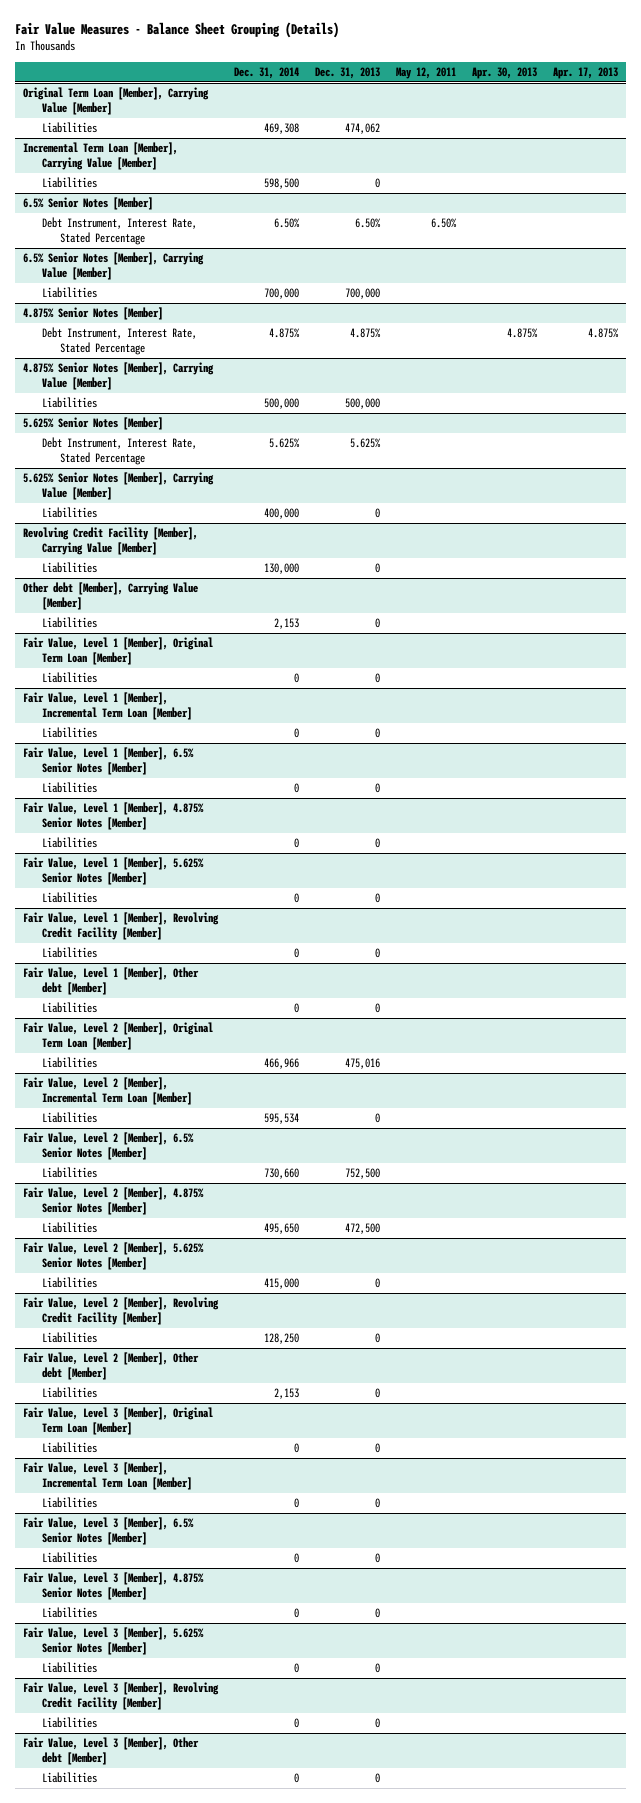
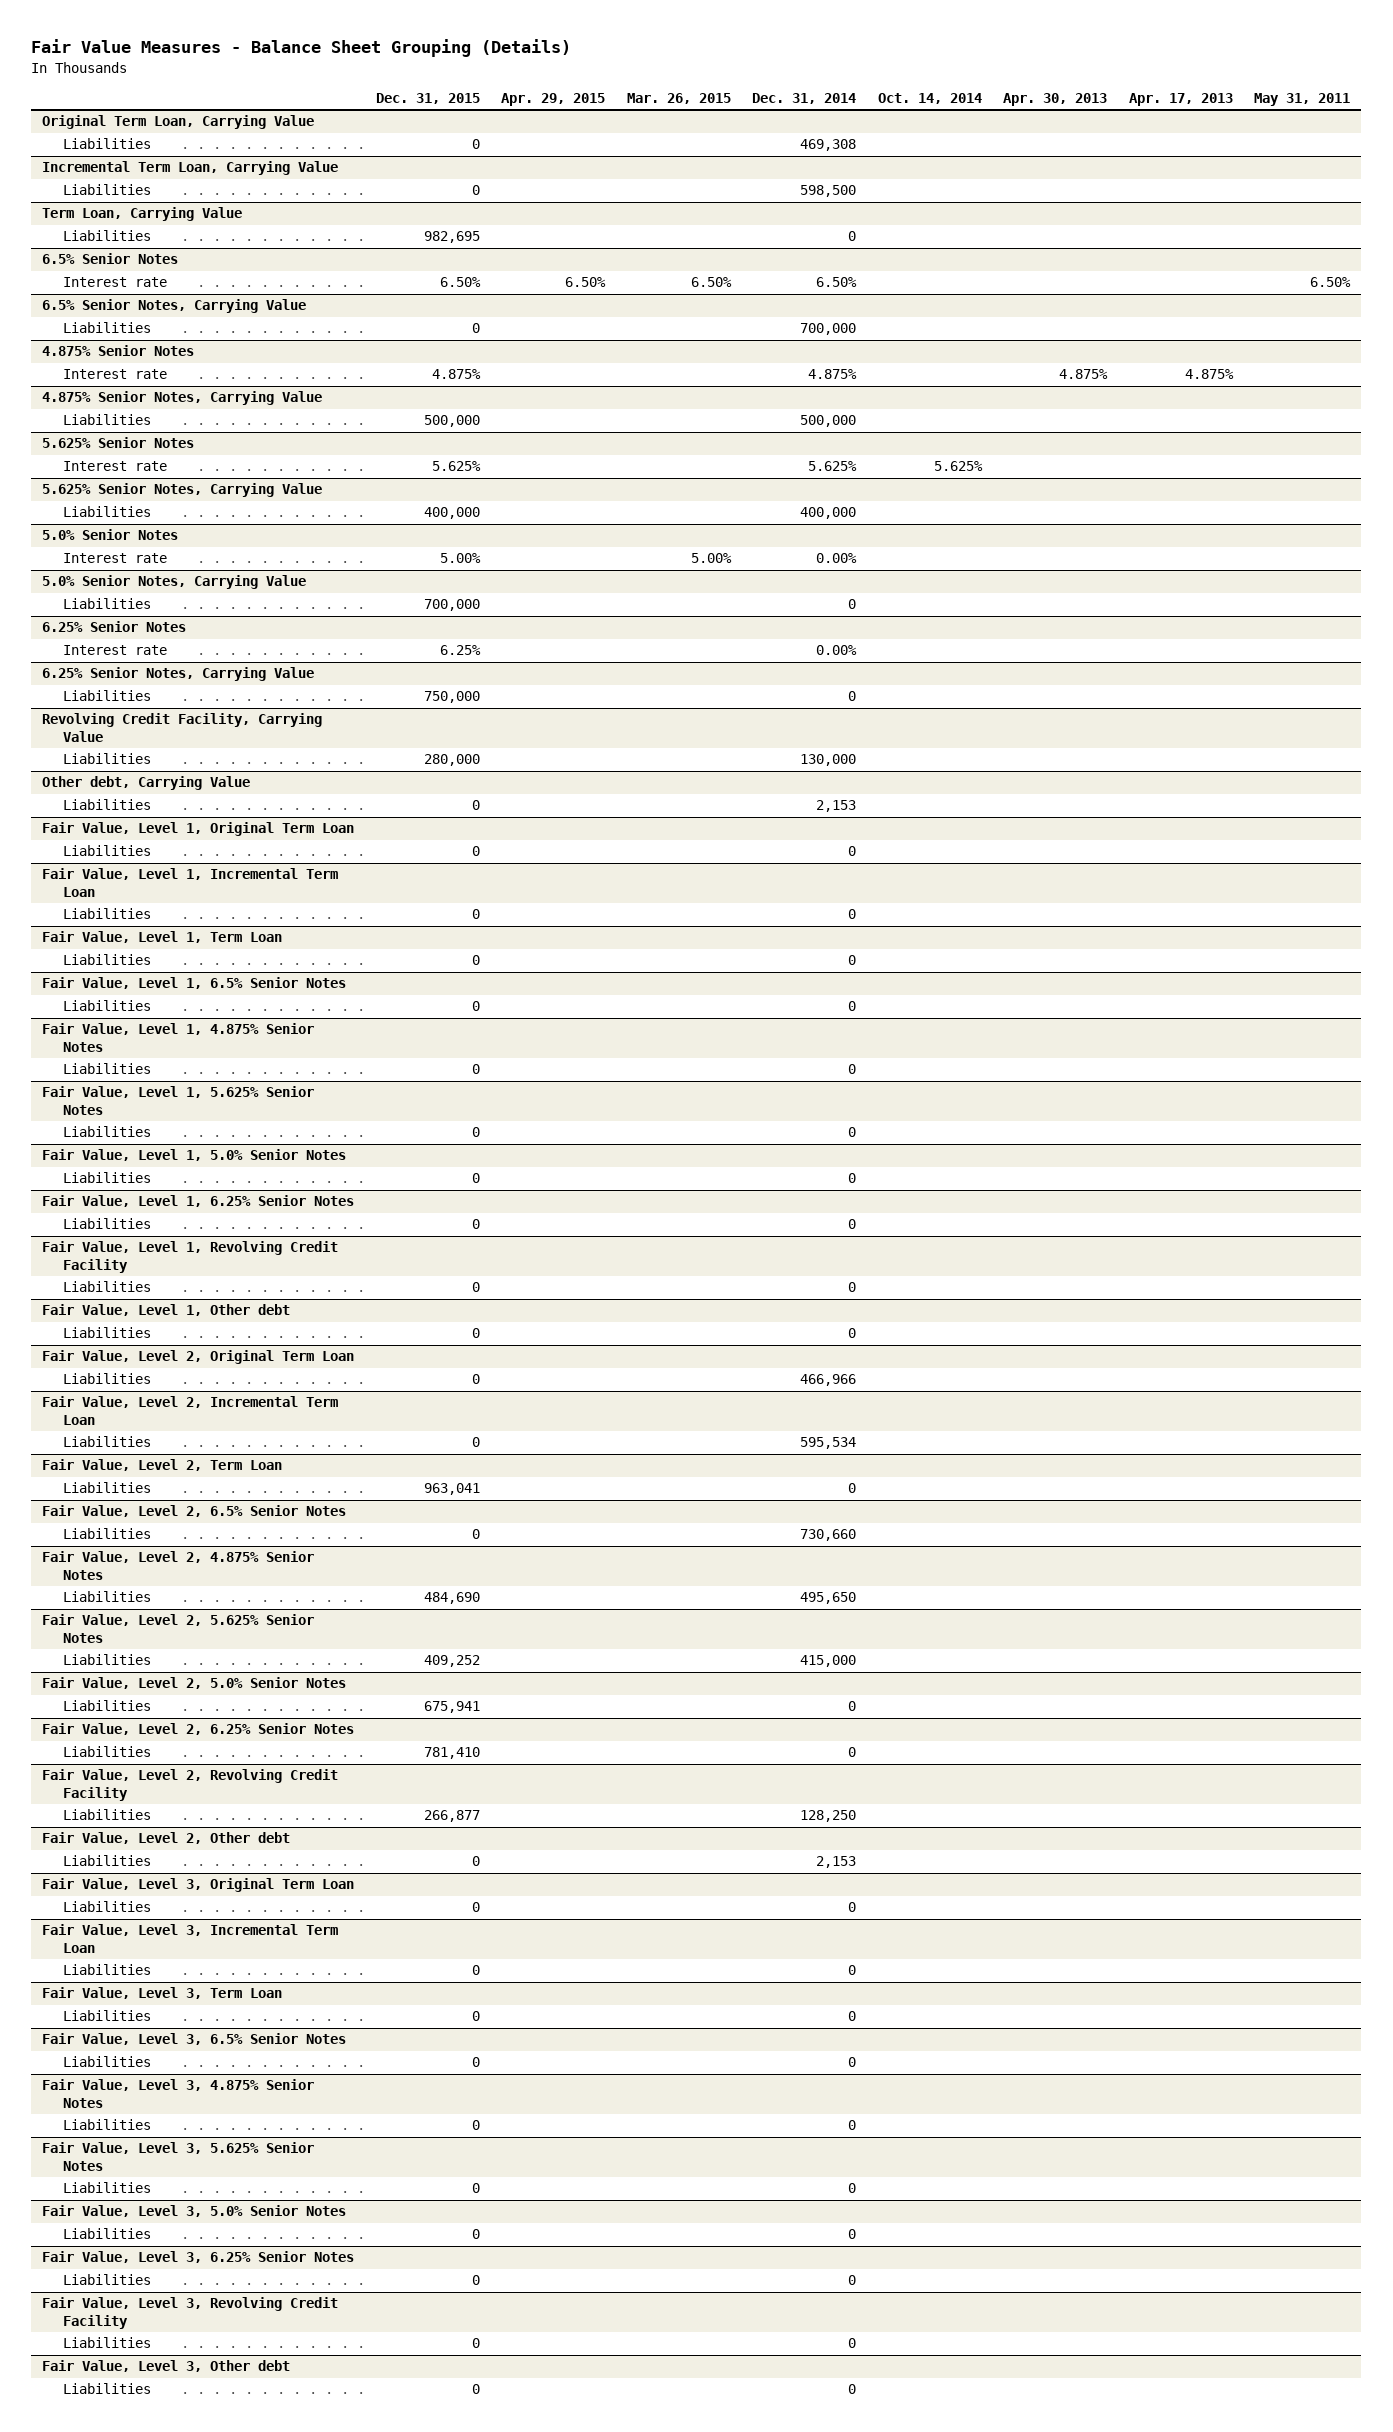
- | Dec. 31, 2014 | Dec. 31, 2013 | May 12, 2011 | Apr. 30, 2013 | Apr. 17, 2013
+ | Dec. 31, 2015 | Apr. 29, 2015 | Mar. 26, 2015 | Dec. 31, 2014 | Oct. 14, 2014 | Apr. 30, 2013 | Apr. 17, 2013 | May 31, 2011
- Original Term Loan [Member], Carrying Value [Member]
+ Original Term Loan, Carrying Value
- Incremental Term Loan [Member], Carrying Value [Member]
+ Incremental Term Loan, Carrying Value
- 6.5% Senior Notes [Member]
- Debt Instrument, Interest Rate, Stated Percentage | 6.50% | 6.50% | 6.50% | |
- 6.5% Senior Notes [Member], Carrying Value [Member]
+ Term Loan, Carrying Value
+ Liabilities | 982,695 | | | 0 | | | |
+ 6.5% Senior Notes
+ Interest rate | 6.50% | 6.50% | 6.50% | 6.50% | | | | 6.50%
+ 6.5% Senior Notes, Carrying Value
- 4.875% Senior Notes [Member]
- Debt Instrument, Interest Rate, Stated Percentage | 4.875% | 4.875% | | 4.875% | 4.875%
- 4.875% Senior Notes [Member], Carrying Value [Member]
+ 4.875% Senior Notes
+ Interest rate | 4.875% | | | 4.875% | | 4.875% | 4.875% |
+ 4.875% Senior Notes, Carrying Value
- 5.625% Senior Notes [Member]
- Debt Instrument, Interest Rate, Stated Percentage | 5.625% | 5.625% | | |
- 5.625% Senior Notes [Member], Carrying Value [Member]
+ 5.625% Senior Notes
+ Interest rate | 5.625% | | | 5.625% | 5.625% | | |
+ 5.625% Senior Notes, Carrying Value
- Revolving Credit Facility [Member], Carrying Value [Member]
+ 5.0% Senior Notes
+ Interest rate | 5.00% | | 5.00% | 0.00% | | | |
+ 5.0% Senior Notes, Carrying Value
+ Liabilities | 700,000 | | | 0 | | | |
+ 6.25% Senior Notes
+ Interest rate | 6.25% | | | 0.00% | | | |
+ 6.25% Senior Notes, Carrying Value
+ Liabilities | 750,000 | | | 0 | | | |
+ Revolving Credit Facility, Carrying Value
- Other debt [Member], Carrying Value [Member]
+ Other debt, Carrying Value
- Fair Value, Level 1 [Member], Original Term Loan [Member]
+ Fair Value, Level 1, Original Term Loan
- Fair Value, Level 1 [Member], Incremental Term Loan [Member]
+ Fair Value, Level 1, Incremental Term Loan
- Fair Value, Level 1 [Member], 6.5% Senior Notes [Member]
+ Fair Value, Level 1, Term Loan
- Fair Value, Level 1 [Member], 4.875% Senior Notes [Member]
+ Fair Value, Level 1, 6.5% Senior Notes
- Fair Value, Level 1 [Member], 5.625% Senior Notes [Member]
+ Fair Value, Level 1, 4.875% Senior Notes
- Fair Value, Level 1 [Member], Revolving Credit Facility [Member]
+ Fair Value, Level 1, 5.625% Senior Notes
- Fair Value, Level 1 [Member], Other debt [Member]
+ Fair Value, Level 1, 5.0% Senior Notes
- Fair Value, Level 2 [Member], Original Term Loan [Member]
+ Fair Value, Level 1, 6.25% Senior Notes
+ Liabilities | 0 | | | 0 | | | |
+ Fair Value, Level 1, Revolving Credit Facility
+ Liabilities | 0 | | | 0 | | | |
+ Fair Value, Level 1, Other debt
+ Liabilities | 0 | | | 0 | | | |
+ Fair Value, Level 2, Original Term Loan
- Fair Value, Level 2 [Member], Incremental Term Loan [Member]
+ Fair Value, Level 2, Incremental Term Loan
- Fair Value, Level 2 [Member], 6.5% Senior Notes [Member]
+ Fair Value, Level 2, Term Loan
+ Liabilities | 963,041 | | | 0 | | | |
+ Fair Value, Level 2, 6.5% Senior Notes
- Fair Value, Level 2 [Member], 4.875% Senior Notes [Member]
+ Fair Value, Level 2, 4.875% Senior Notes
- Fair Value, Level 2 [Member], 5.625% Senior Notes [Member]
+ Fair Value, Level 2, 5.625% Senior Notes
- Fair Value, Level 2 [Member], Revolving Credit Facility [Member]
+ Fair Value, Level 2, 5.0% Senior Notes
+ Liabilities | 675,941 | | | 0 | | | |
+ Fair Value, Level 2, 6.25% Senior Notes
+ Liabilities | 781,410 | | | 0 | | | |
+ Fair Value, Level 2, Revolving Credit Facility
- Fair Value, Level 2 [Member], Other debt [Member]
+ Fair Value, Level 2, Other debt
- Fair Value, Level 3 [Member], Original Term Loan [Member]
+ Fair Value, Level 3, Original Term Loan
- Fair Value, Level 3 [Member], Incremental Term Loan [Member]
+ Fair Value, Level 3, Incremental Term Loan
- Fair Value, Level 3 [Member], 6.5% Senior Notes [Member]
+ Fair Value, Level 3, Term Loan
- Fair Value, Level 3 [Member], 4.875% Senior Notes [Member]
+ Fair Value, Level 3, 6.5% Senior Notes
- Fair Value, Level 3 [Member], 5.625% Senior Notes [Member]
+ Fair Value, Level 3, 4.875% Senior Notes
- Fair Value, Level 3 [Member], Revolving Credit Facility [Member]
+ Fair Value, Level 3, 5.625% Senior Notes
- Fair Value, Level 3 [Member], Other debt [Member]
+ Fair Value, Level 3, 5.0% Senior Notes
+ Fair Value, Level 3, 6.25% Senior Notes
+ Liabilities | 0 | | | 0 | | | |
+ Fair Value, Level 3, Revolving Credit Facility
+ Liabilities | 0 | | | 0 | | | |
+ Fair Value, Level 3, Other debt
+ Liabilities | 0 | | | 0 | | | |

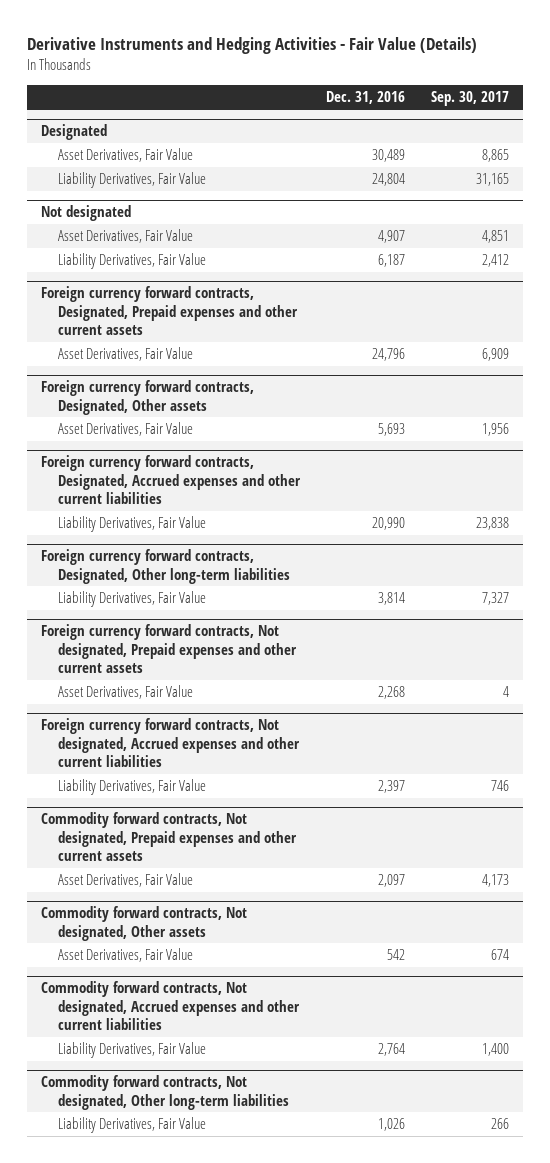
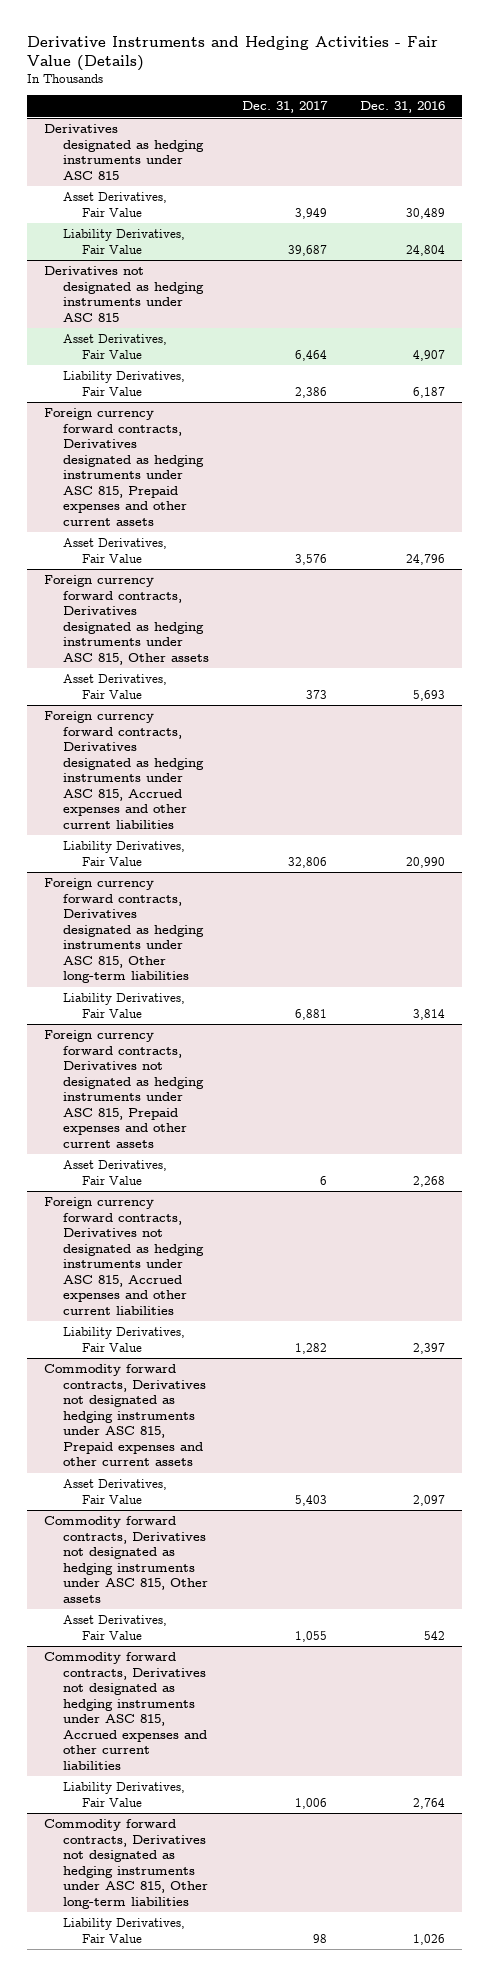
- | Dec. 31, 2016 | Sep. 30, 2017
+ | Dec. 31, 2017 | Dec. 31, 2016
- Designated
+ Derivatives designated as hedging instruments under ASC 815
- Not designated
+ Derivatives not designated as hedging instruments under ASC 815
- Foreign currency forward contracts, Designated, Prepaid expenses and other current assets
+ Foreign currency forward contracts, Derivatives designated as hedging instruments under ASC 815, Prepaid expenses and other current assets
- Foreign currency forward contracts, Designated, Other assets
+ Foreign currency forward contracts, Derivatives designated as hedging instruments under ASC 815, Other assets
- Foreign currency forward contracts, Designated, Accrued expenses and other current liabilities
+ Foreign currency forward contracts, Derivatives designated as hedging instruments under ASC 815, Accrued expenses and other current liabilities
- Foreign currency forward contracts, Designated, Other long-term liabilities
+ Foreign currency forward contracts, Derivatives designated as hedging instruments under ASC 815, Other long-term liabilities
- Foreign currency forward contracts, Not designated, Prepaid expenses and other current assets
+ Foreign currency forward contracts, Derivatives not designated as hedging instruments under ASC 815, Prepaid expenses and other current assets
- Foreign currency forward contracts, Not designated, Accrued expenses and other current liabilities
+ Foreign currency forward contracts, Derivatives not designated as hedging instruments under ASC 815, Accrued expenses and other current liabilities
- Commodity forward contracts, Not designated, Prepaid expenses and other current assets
+ Commodity forward contracts, Derivatives not designated as hedging instruments under ASC 815, Prepaid expenses and other current assets
- Commodity forward contracts, Not designated, Other assets
+ Commodity forward contracts, Derivatives not designated as hedging instruments under ASC 815, Other assets
- Commodity forward contracts, Not designated, Accrued expenses and other current liabilities
+ Commodity forward contracts, Derivatives not designated as hedging instruments under ASC 815, Accrued expenses and other current liabilities
- Commodity forward contracts, Not designated, Other long-term liabilities
+ Commodity forward contracts, Derivatives not designated as hedging instruments under ASC 815, Other long-term liabilities

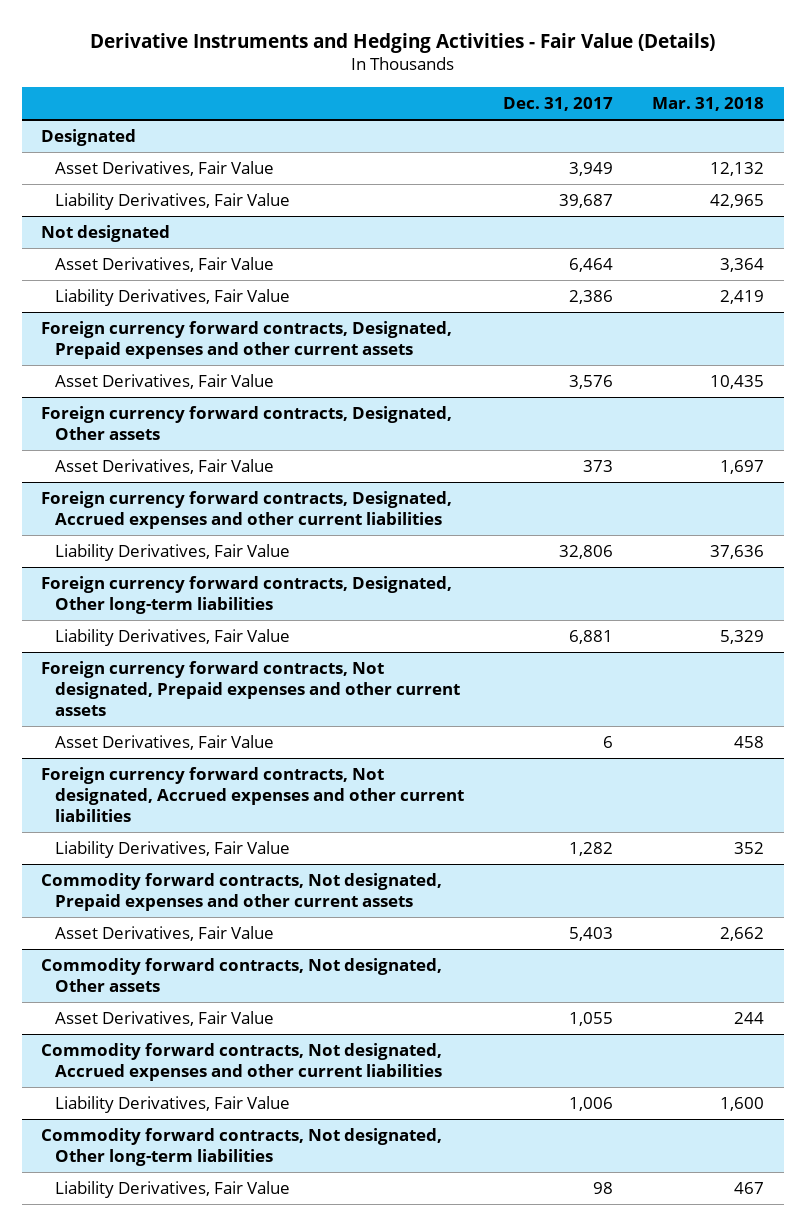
- | Dec. 31, 2017 | Dec. 31, 2016
+ | Dec. 31, 2017 | Mar. 31, 2018
- Derivatives designated as hedging instruments under ASC 815
+ Designated
- Derivatives not designated as hedging instruments under ASC 815
+ Not designated
- Foreign currency forward contracts, Derivatives designated as hedging instruments under ASC 815, Prepaid expenses and other current assets
+ Foreign currency forward contracts, Designated, Prepaid expenses and other current assets
- Foreign currency forward contracts, Derivatives designated as hedging instruments under ASC 815, Other assets
+ Foreign currency forward contracts, Designated, Other assets
- Foreign currency forward contracts, Derivatives designated as hedging instruments under ASC 815, Accrued expenses and other current liabilities
+ Foreign currency forward contracts, Designated, Accrued expenses and other current liabilities
- Foreign currency forward contracts, Derivatives designated as hedging instruments under ASC 815, Other long-term liabilities
+ Foreign currency forward contracts, Designated, Other long-term liabilities
- Foreign currency forward contracts, Derivatives not designated as hedging instruments under ASC 815, Prepaid expenses and other current assets
+ Foreign currency forward contracts, Not designated, Prepaid expenses and other current assets
- Foreign currency forward contracts, Derivatives not designated as hedging instruments under ASC 815, Accrued expenses and other current liabilities
+ Foreign currency forward contracts, Not designated, Accrued expenses and other current liabilities
- Commodity forward contracts, Derivatives not designated as hedging instruments under ASC 815, Prepaid expenses and other current assets
+ Commodity forward contracts, Not designated, Prepaid expenses and other current assets
- Commodity forward contracts, Derivatives not designated as hedging instruments under ASC 815, Other assets
+ Commodity forward contracts, Not designated, Other assets
- Commodity forward contracts, Derivatives not designated as hedging instruments under ASC 815, Accrued expenses and other current liabilities
+ Commodity forward contracts, Not designated, Accrued expenses and other current liabilities
- Commodity forward contracts, Derivatives not designated as hedging instruments under ASC 815, Other long-term liabilities
+ Commodity forward contracts, Not designated, Other long-term liabilities

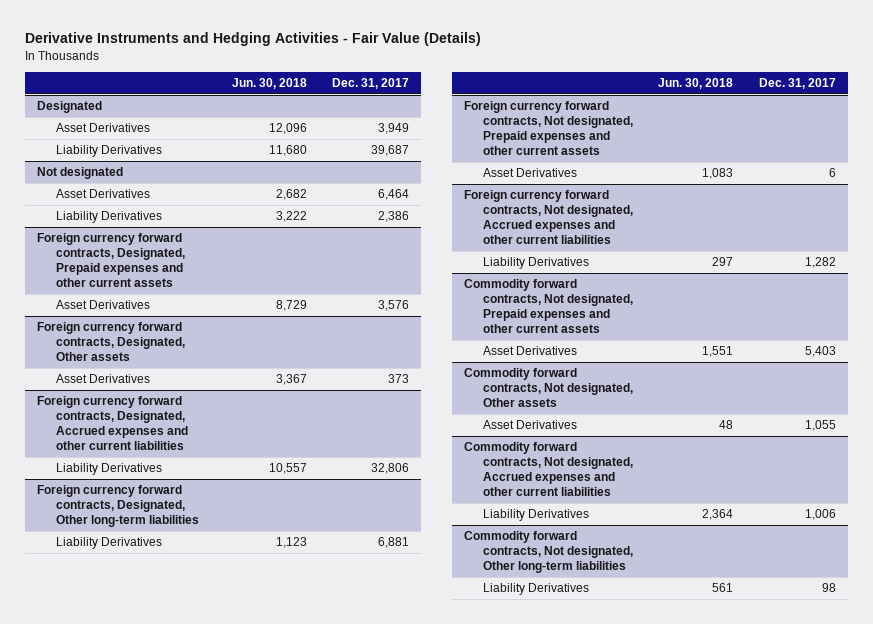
- | Dec. 31, 2017 | Mar. 31, 2018
+ | Jun. 30, 2018 | Dec. 31, 2017
@ Designated
- Asset Derivatives, Fair Value | 3,949 | 12,132
- Liability Derivatives, Fair Value | 39,687 | 42,965
+ Asset Derivatives | 12,096 | 3,949
+ Liability Derivatives | 11,680 | 39,687
@ Not designated
- Asset Derivatives, Fair Value | 6,464 | 3,364
- Liability Derivatives, Fair Value | 2,386 | 2,419
+ Asset Derivatives | 2,682 | 6,464
+ Liability Derivatives | 3,222 | 2,386
@ Foreign currency forward contracts, Designated, Prepaid expenses and other current assets
- Asset Derivatives, Fair Value | 3,576 | 10,435
+ Asset Derivatives | 8,729 | 3,576
@ Foreign currency forward contracts, Designated, Other assets
- Asset Derivatives, Fair Value | 373 | 1,697
+ Asset Derivatives | 3,367 | 373
@ Foreign currency forward contracts, Designated, Accrued expenses and other current liabilities
- Liability Derivatives, Fair Value | 32,806 | 37,636
+ Liability Derivatives | 10,557 | 32,806
@ Foreign currency forward contracts, Designated, Other long-term liabilities
- Liability Derivatives, Fair Value | 6,881 | 5,329
+ Liability Derivatives | 1,123 | 6,881
@ Foreign currency forward contracts, Not designated, Prepaid expenses and other current assets
- Asset Derivatives, Fair Value | 6 | 458
+ Asset Derivatives | 1,083 | 6
@ Foreign currency forward contracts, Not designated, Accrued expenses and other current liabilities
- Liability Derivatives, Fair Value | 1,282 | 352
+ Liability Derivatives | 297 | 1,282
@ Commodity forward contracts, Not designated, Prepaid expenses and other current assets
- Asset Derivatives, Fair Value | 5,403 | 2,662
+ Asset Derivatives | 1,551 | 5,403
@ Commodity forward contracts, Not designated, Other assets
- Asset Derivatives, Fair Value | 1,055 | 244
+ Asset Derivatives | 48 | 1,055
@ Commodity forward contracts, Not designated, Accrued expenses and other current liabilities
- Liability Derivatives, Fair Value | 1,006 | 1,600
+ Liability Derivatives | 2,364 | 1,006
@ Commodity forward contracts, Not designated, Other long-term liabilities
- Liability Derivatives, Fair Value | 98 | 467
+ Liability Derivatives | 561 | 98

